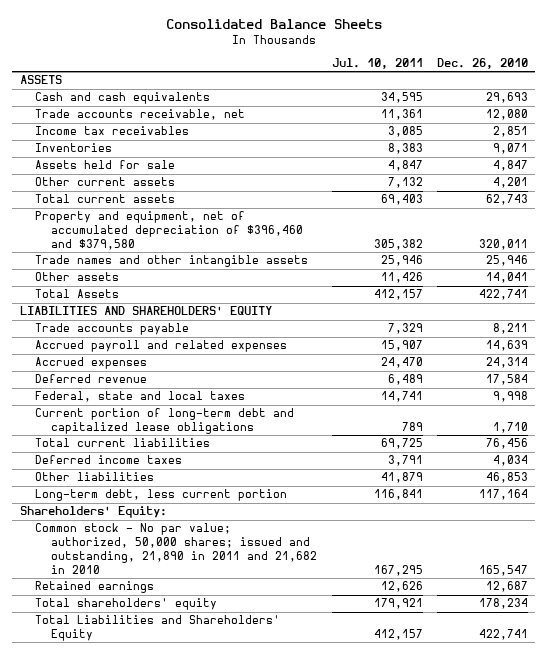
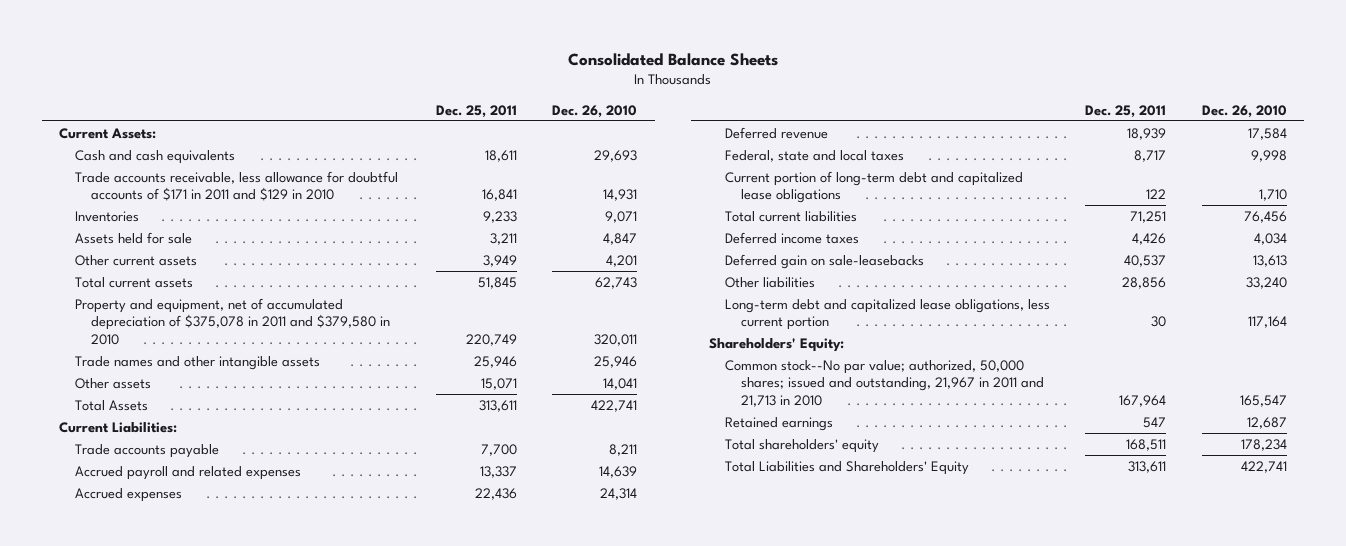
- | Jul. 10, 2011 | Dec. 26, 2010
+ | Dec. 25, 2011 | Dec. 26, 2010
- ASSETS
+ Current Assets:
- Trade accounts receivable, net | 11,361 | 12,080
- Income tax receivables | 3,085 | 2,851
+ Trade accounts receivable, less allowance for doubtful accounts of $171 in 2011 and $129 in 2010 | 16,841 | 14,931
- Property and equipment, net of accumulated depreciation of $396,460 and $379,580 | 305,382 | 320,011
+ Property and equipment, net of accumulated depreciation of $375,078 in 2011 and $379,580 in 2010 | 220,749 | 320,011
- LIABILITIES AND SHAREHOLDERS' EQUITY
+ Current Liabilities:
- Other liabilities | 41,879 | 46,853
- Long-term debt, less current portion | 116,841 | 117,164
+ Deferred gain on sale-leasebacks | 40,537 | 13,613
+ Other liabilities | 28,856 | 33,240
+ Long-term debt and capitalized lease obligations, less current portion | 30 | 117,164
- Common stock - No par value; authorized, 50,000 shares; issued and outstanding, 21,890 in 2011 and 21,682 in 2010 | 167,295 | 165,547
+ Common stock--No par value; authorized, 50,000 shares; issued and outstanding, 21,967 in 2011 and 21,713 in 2010 | 167,964 | 165,547

